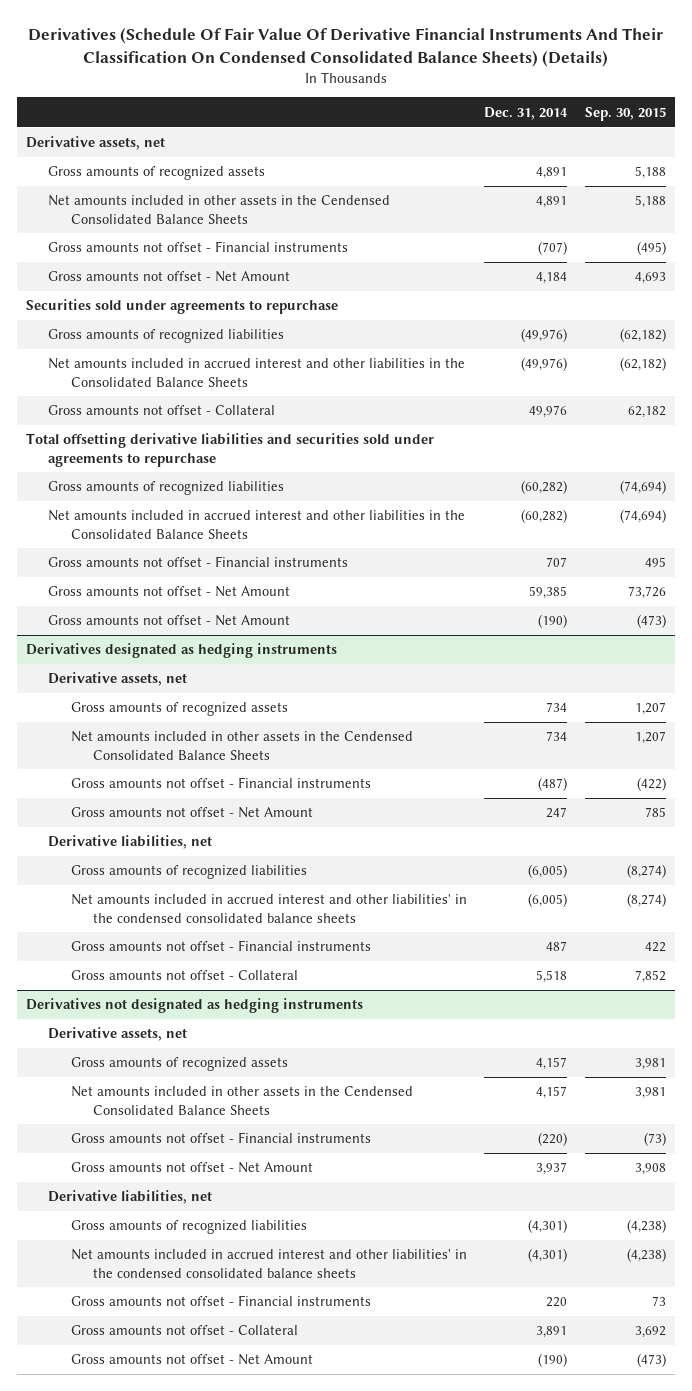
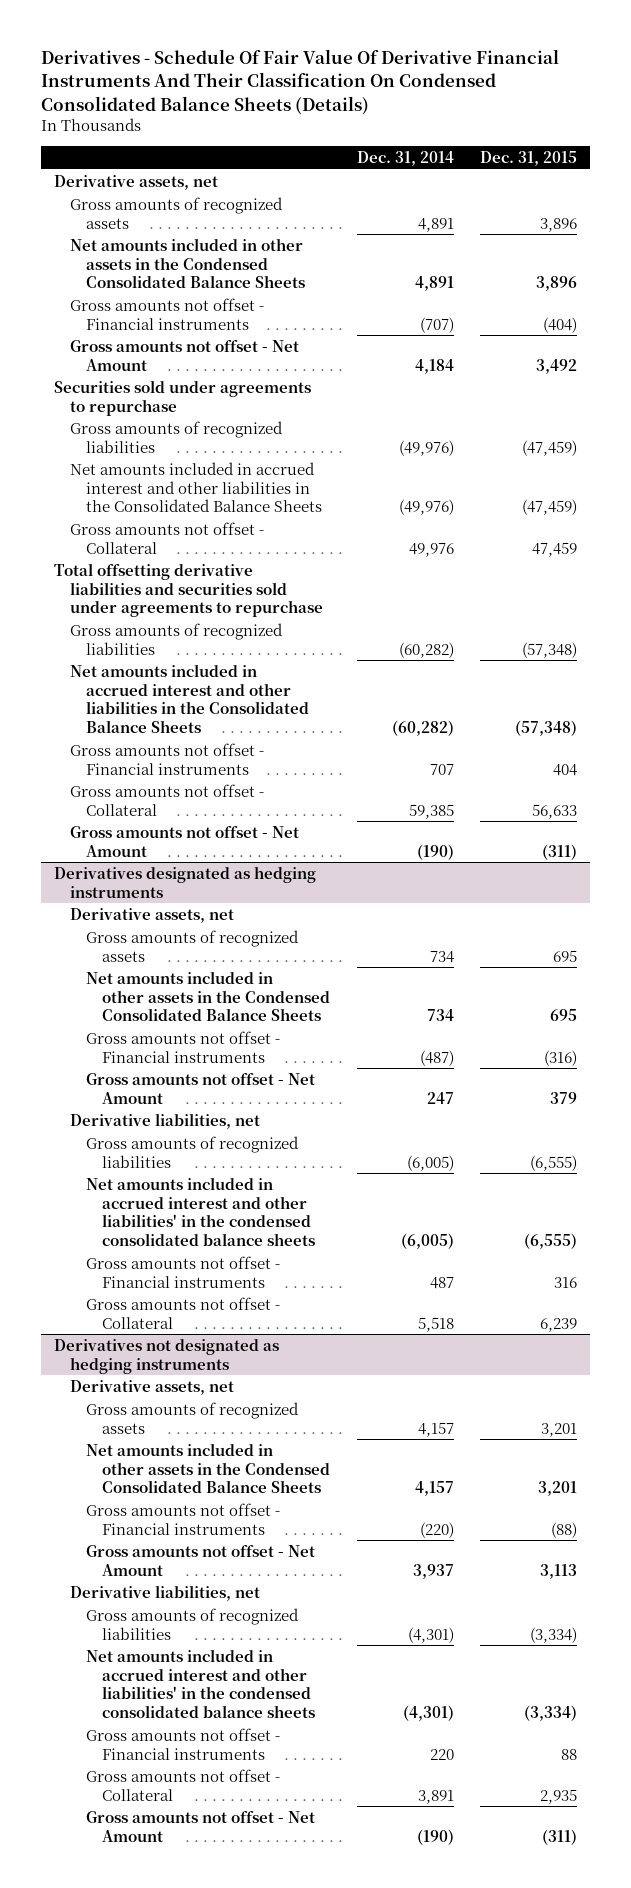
- Derivatives (Schedule Of Fair Value Of Derivative Financial Instruments And Their Classification On Condensed Consolidated Balance Sheets) (Details)
+ Derivatives - Schedule Of Fair Value Of Derivative Financial Instruments And Their Classification On Condensed Consolidated Balance Sheets (Details)
- | Dec. 31, 2014 | Sep. 30, 2015
+ | Dec. 31, 2014 | Dec. 31, 2015
- Net amounts included in other assets in the Cendensed Consolidated Balance Sheets | 4,891 | 5,188
+ Net amounts included in other assets in the Condensed Consolidated Balance Sheets | 4,891 | 3,896
- Gross amounts not offset - Net Amount | 59,385 | 73,726
+ Gross amounts not offset - Collateral | 59,385 | 56,633
@ Derivatives designated as hedging instruments
- Net amounts included in other assets in the Cendensed Consolidated Balance Sheets | 734 | 1,207
+ Net amounts included in other assets in the Condensed Consolidated Balance Sheets | 734 | 695
@ Derivatives not designated as hedging instruments
- Net amounts included in other assets in the Cendensed Consolidated Balance Sheets | 4,157 | 3,981
+ Net amounts included in other assets in the Condensed Consolidated Balance Sheets | 4,157 | 3,201

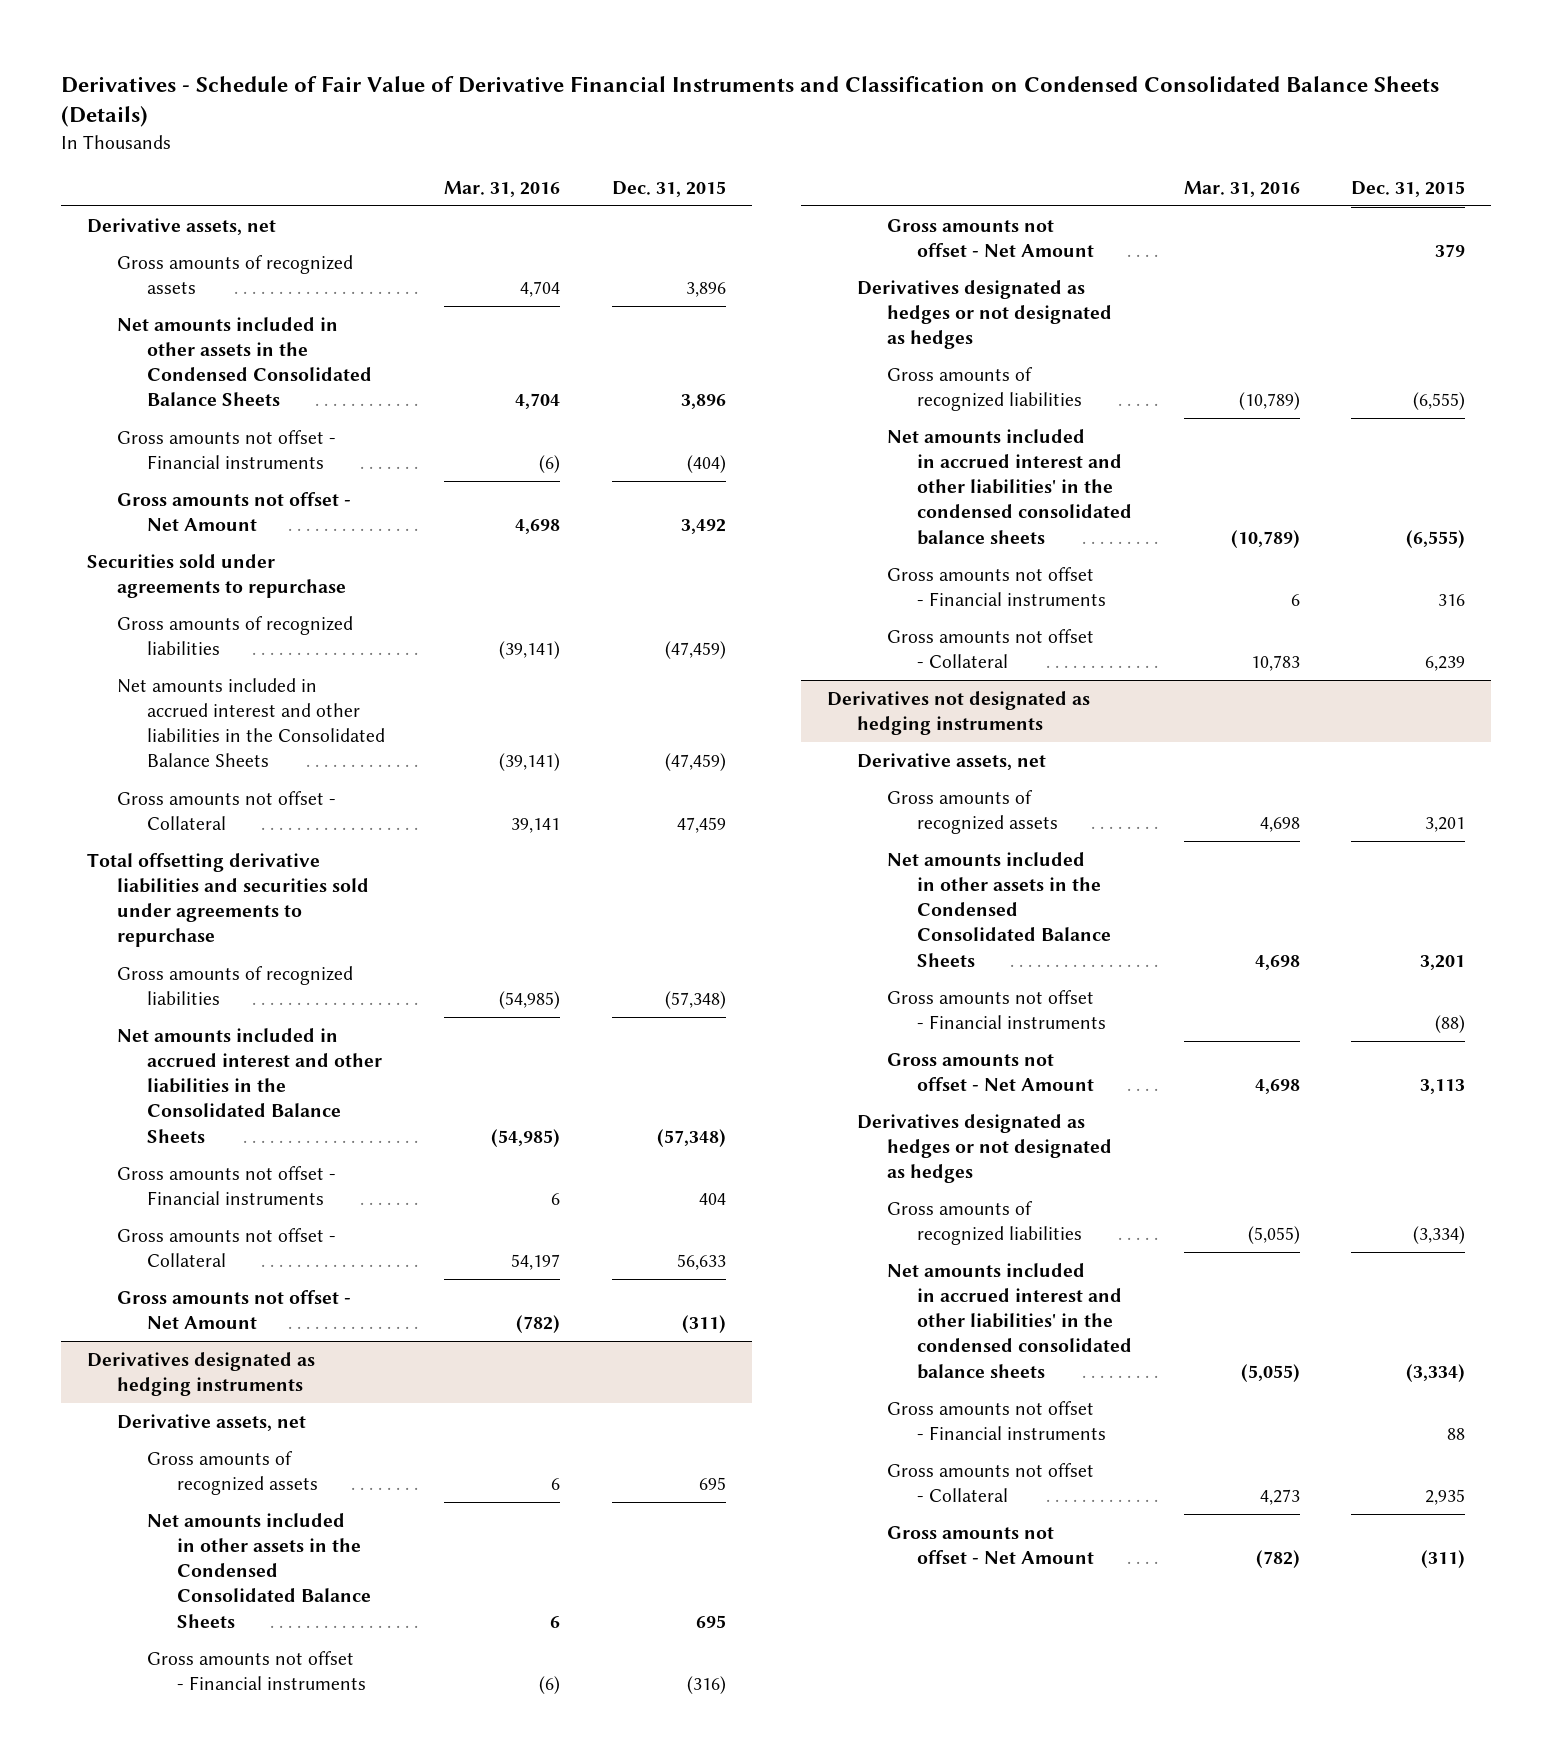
- Derivatives - Schedule Of Fair Value Of Derivative Financial Instruments And Their Classification On Condensed Consolidated Balance Sheets (Details)
+ Derivatives - Schedule of Fair Value of Derivative Financial Instruments and Classification on Condensed Consolidated Balance Sheets (Details)
- | Dec. 31, 2014 | Dec. 31, 2015
+ | Mar. 31, 2016 | Dec. 31, 2015
@ Derivatives designated as hedging instruments
- Derivative liabilities, net
+ Derivatives designated as hedges or not designated as hedges
@ Derivatives not designated as hedging instruments
- Derivative liabilities, net
+ Derivatives designated as hedges or not designated as hedges

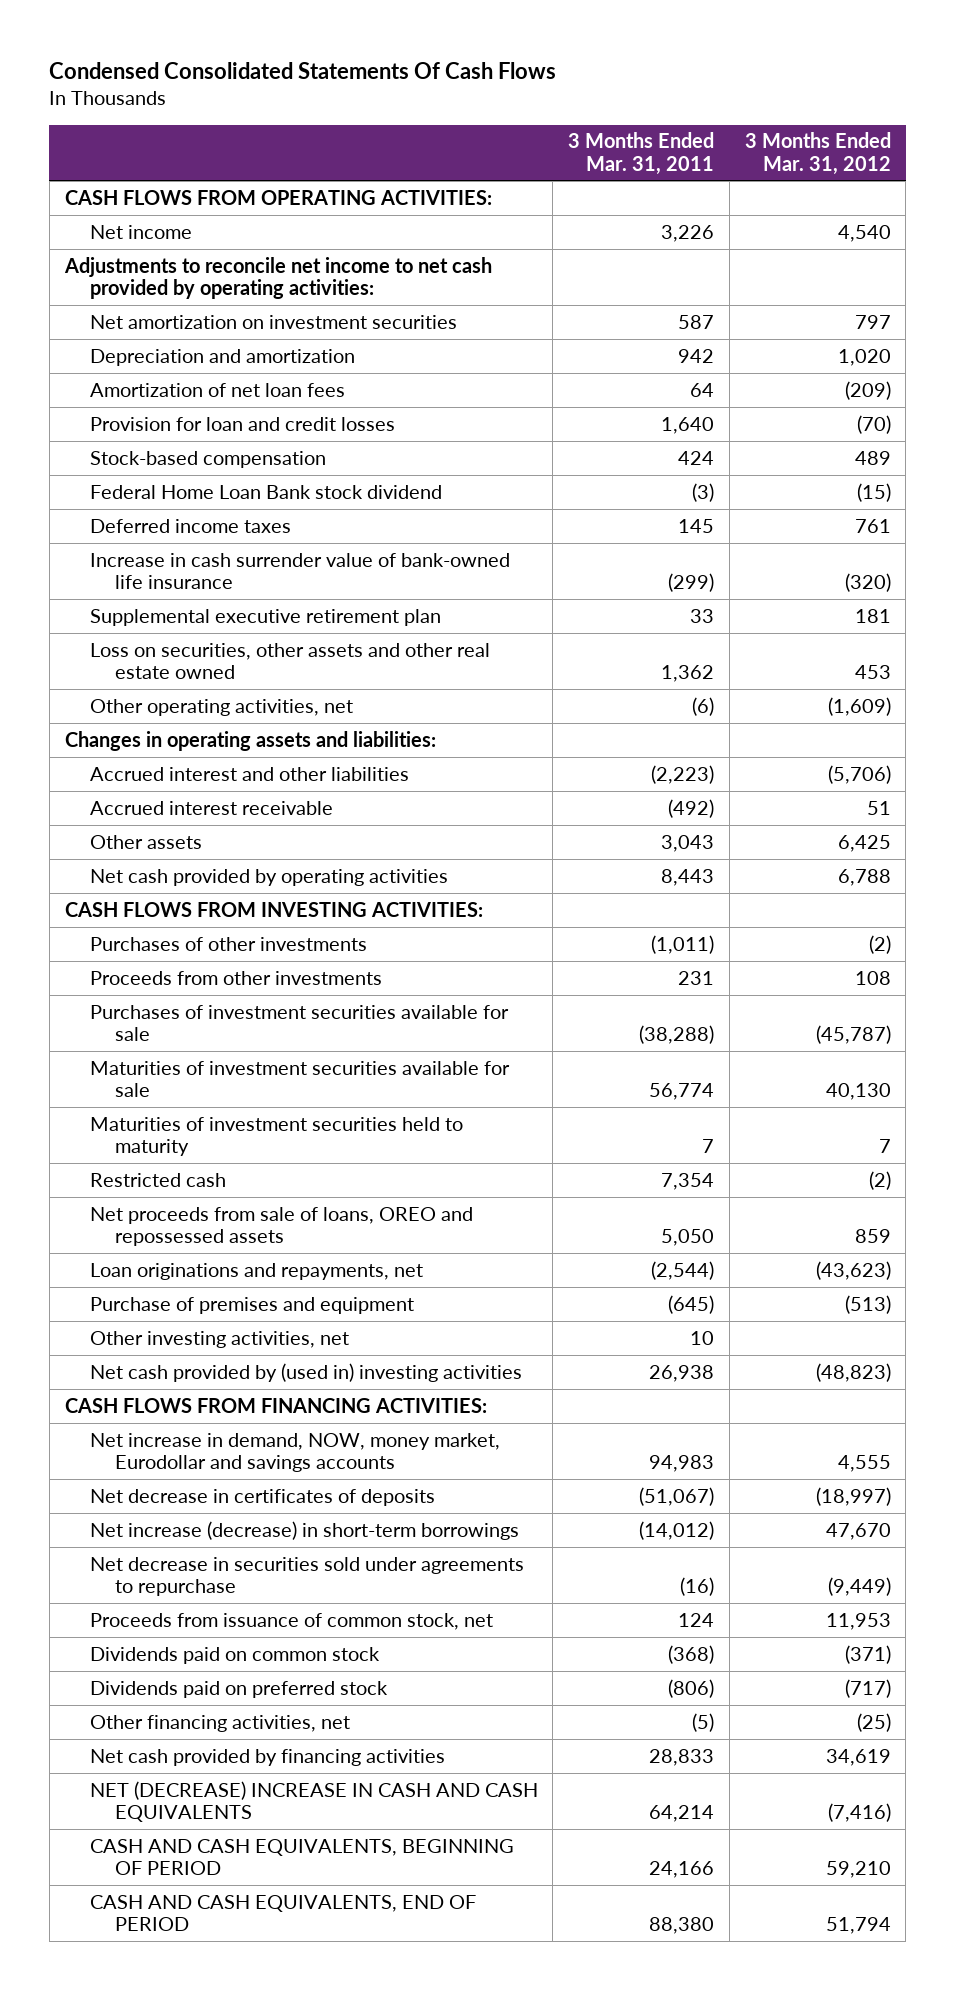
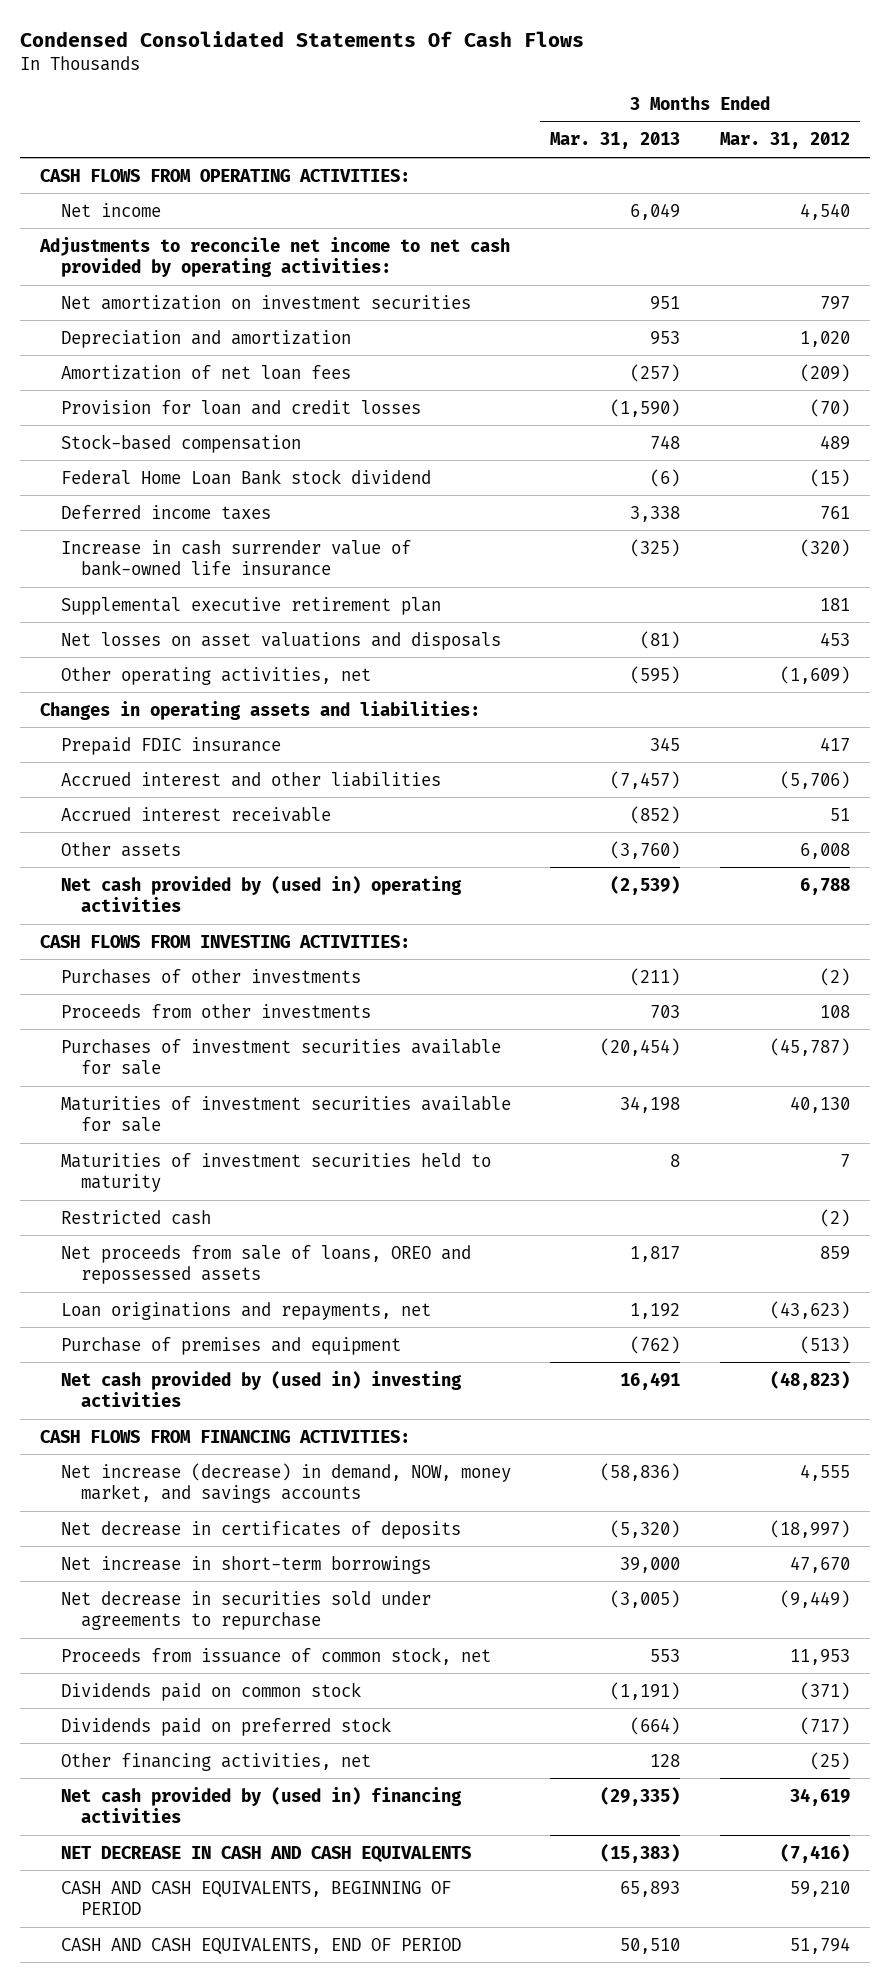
- | 3 Months Ended Mar. 31, 2011 | 3 Months Ended Mar. 31, 2012
+ | 3 Months Ended Mar. 31, 2013 | 3 Months Ended Mar. 31, 2012
- Loss on securities, other assets and other real estate owned | 1,362 | 453
+ Net losses on asset valuations and disposals | (81) | 453
+ Prepaid FDIC insurance | 345 | 417
- Other assets | 3,043 | 6,425
- Net cash provided by operating activities | 8,443 | 6,788
+ Other assets | (3,760) | 6,008
+ Net cash provided by (used in) operating activities | (2,539) | 6,788
- Other investing activities, net | 10 |
- Net increase in demand, NOW, money market, Eurodollar and savings accounts | 94,983 | 4,555
+ Net increase (decrease) in demand, NOW, money market, and savings accounts | (58,836) | 4,555
- Net increase (decrease) in short-term borrowings | (14,012) | 47,670
+ Net increase in short-term borrowings | 39,000 | 47,670
- Net cash provided by financing activities | 28,833 | 34,619
- NET (DECREASE) INCREASE IN CASH AND CASH EQUIVALENTS | 64,214 | (7,416)
+ Net cash provided by (used in) financing activities | (29,335) | 34,619
+ NET DECREASE IN CASH AND CASH EQUIVALENTS | (15,383) | (7,416)

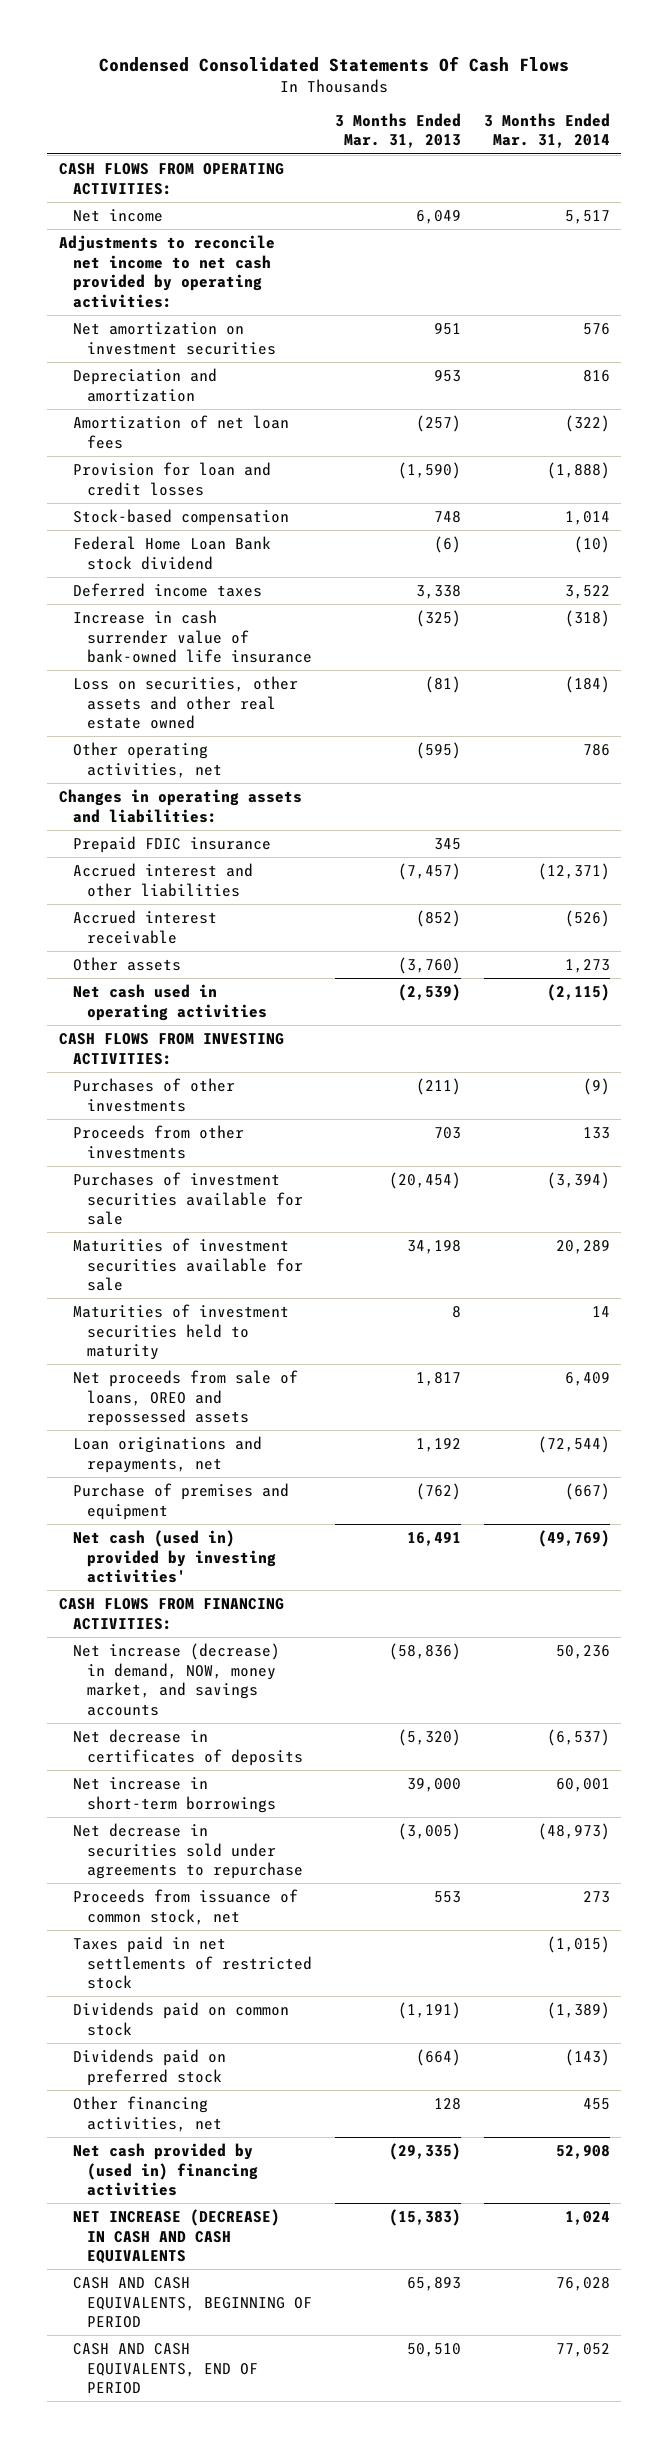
- | 3 Months Ended Mar. 31, 2013 | 3 Months Ended Mar. 31, 2012
+ | 3 Months Ended Mar. 31, 2013 | 3 Months Ended Mar. 31, 2014
- Supplemental executive retirement plan | | 181
- Net losses on asset valuations and disposals | (81) | 453
+ Loss on securities, other assets and other real estate owned | (81) | (184)
- Net cash provided by (used in) operating activities | (2,539) | 6,788
+ Net cash used in operating activities | (2,539) | (2,115)
- Restricted cash | | (2)
- Net cash provided by (used in) investing activities | 16,491 | (48,823)
+ Net cash (used in) provided by investing activities' | 16,491 | (49,769)
+ Taxes paid in net settlements of restricted stock | | (1,015)
- NET DECREASE IN CASH AND CASH EQUIVALENTS | (15,383) | (7,416)
+ NET INCREASE (DECREASE) IN CASH AND CASH EQUIVALENTS | (15,383) | 1,024

